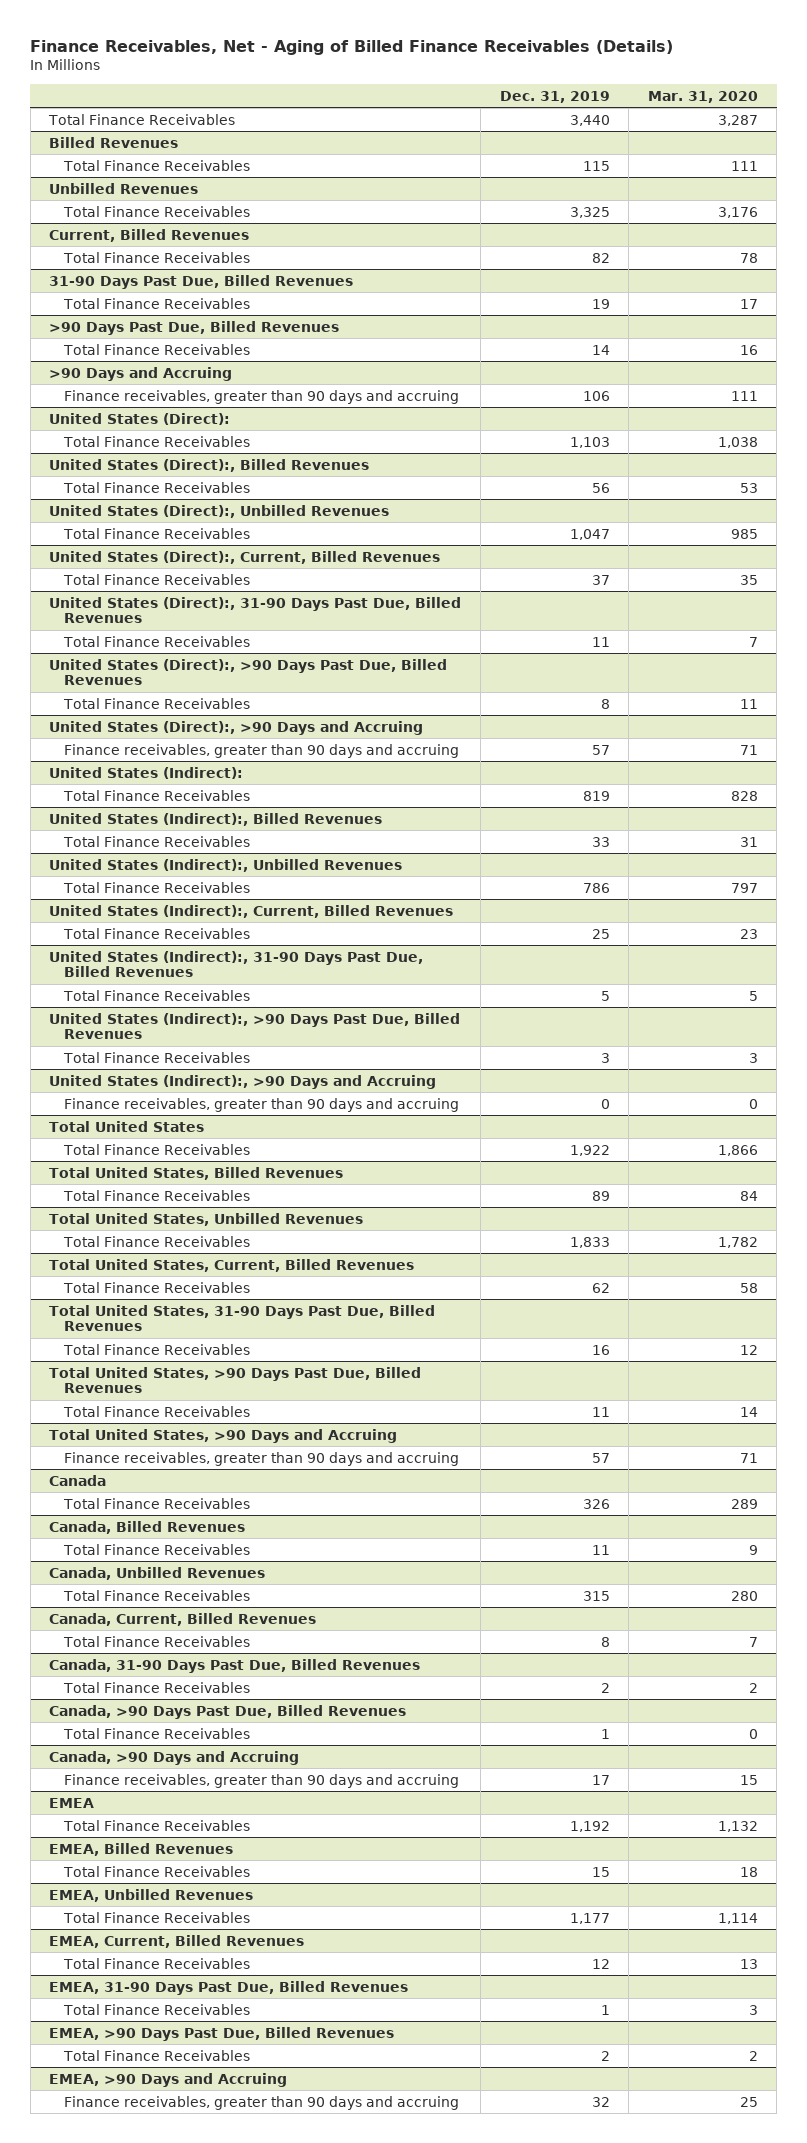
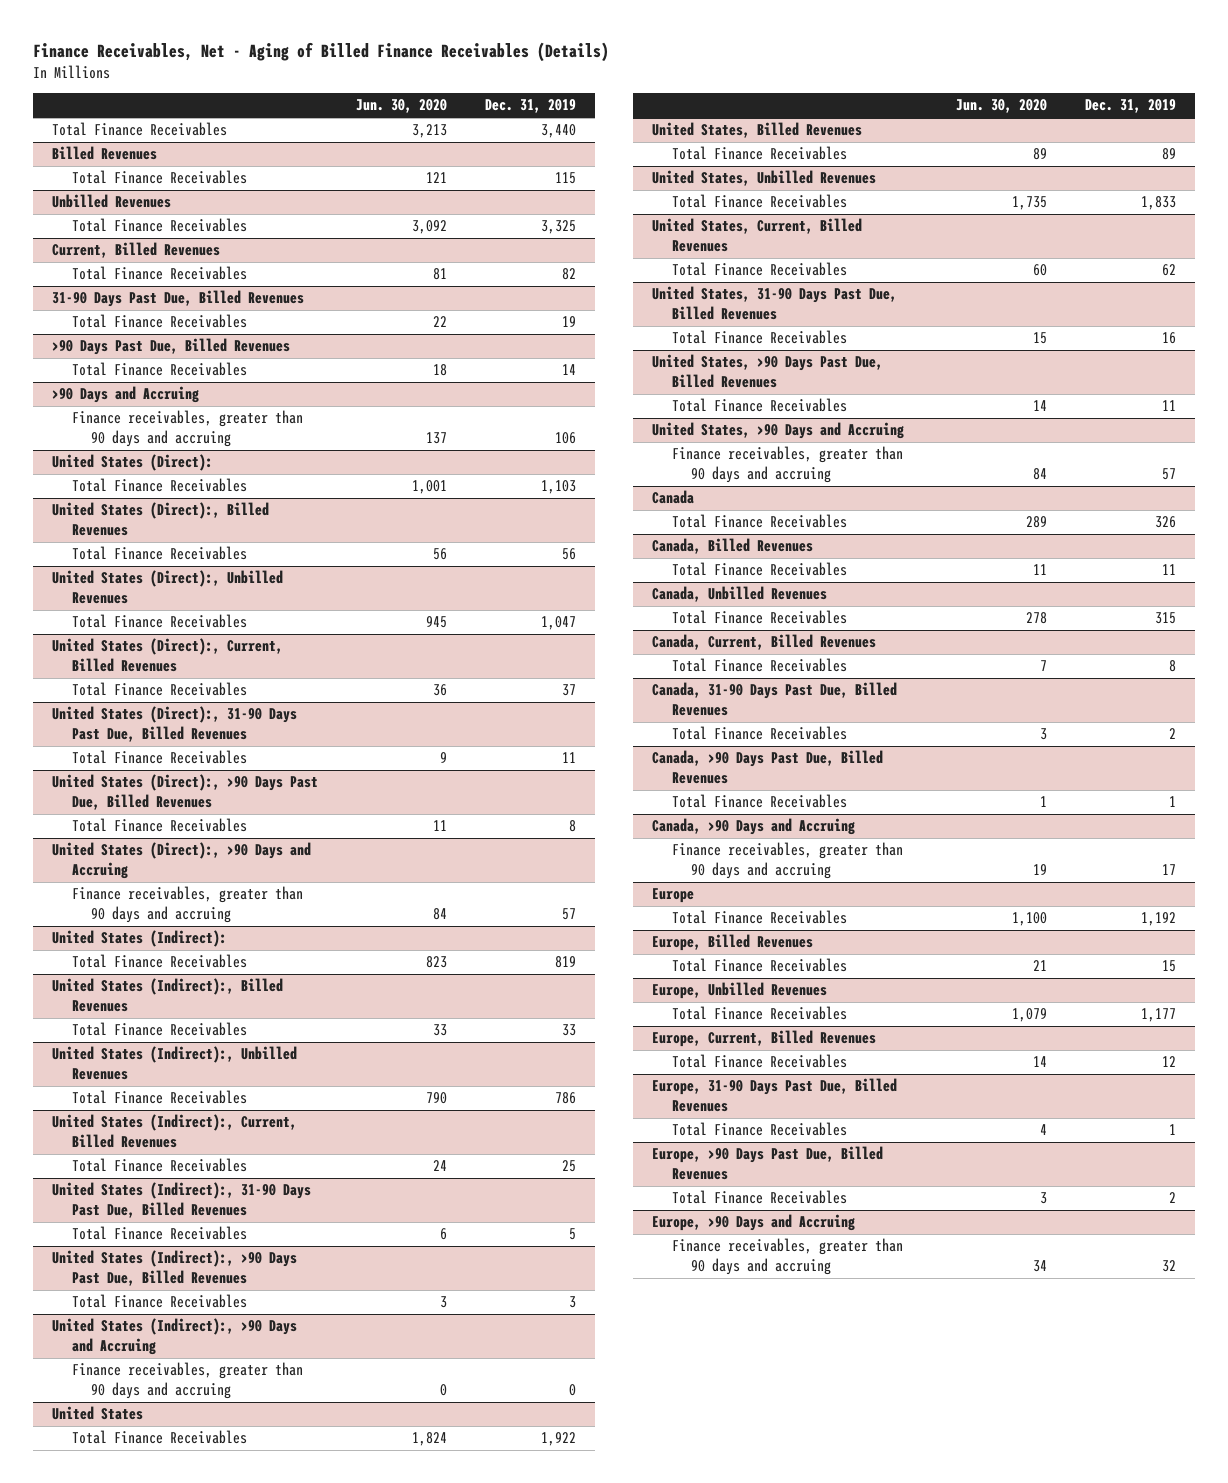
- | Dec. 31, 2019 | Mar. 31, 2020
+ | Jun. 30, 2020 | Dec. 31, 2019
- Total United States
+ United States
- Total United States, Billed Revenues
+ United States, Billed Revenues
- Total United States, Unbilled Revenues
+ United States, Unbilled Revenues
- Total United States, Current, Billed Revenues
+ United States, Current, Billed Revenues
- Total United States, 31-90 Days Past Due, Billed Revenues
+ United States, 31-90 Days Past Due, Billed Revenues
- Total United States, >90 Days Past Due, Billed Revenues
+ United States, >90 Days Past Due, Billed Revenues
- Total United States, >90 Days and Accruing
+ United States, >90 Days and Accruing
- EMEA
+ Europe
- EMEA, Billed Revenues
+ Europe, Billed Revenues
- EMEA, Unbilled Revenues
+ Europe, Unbilled Revenues
- EMEA, Current, Billed Revenues
+ Europe, Current, Billed Revenues
- EMEA, 31-90 Days Past Due, Billed Revenues
+ Europe, 31-90 Days Past Due, Billed Revenues
- EMEA, >90 Days Past Due, Billed Revenues
+ Europe, >90 Days Past Due, Billed Revenues
- EMEA, >90 Days and Accruing
+ Europe, >90 Days and Accruing

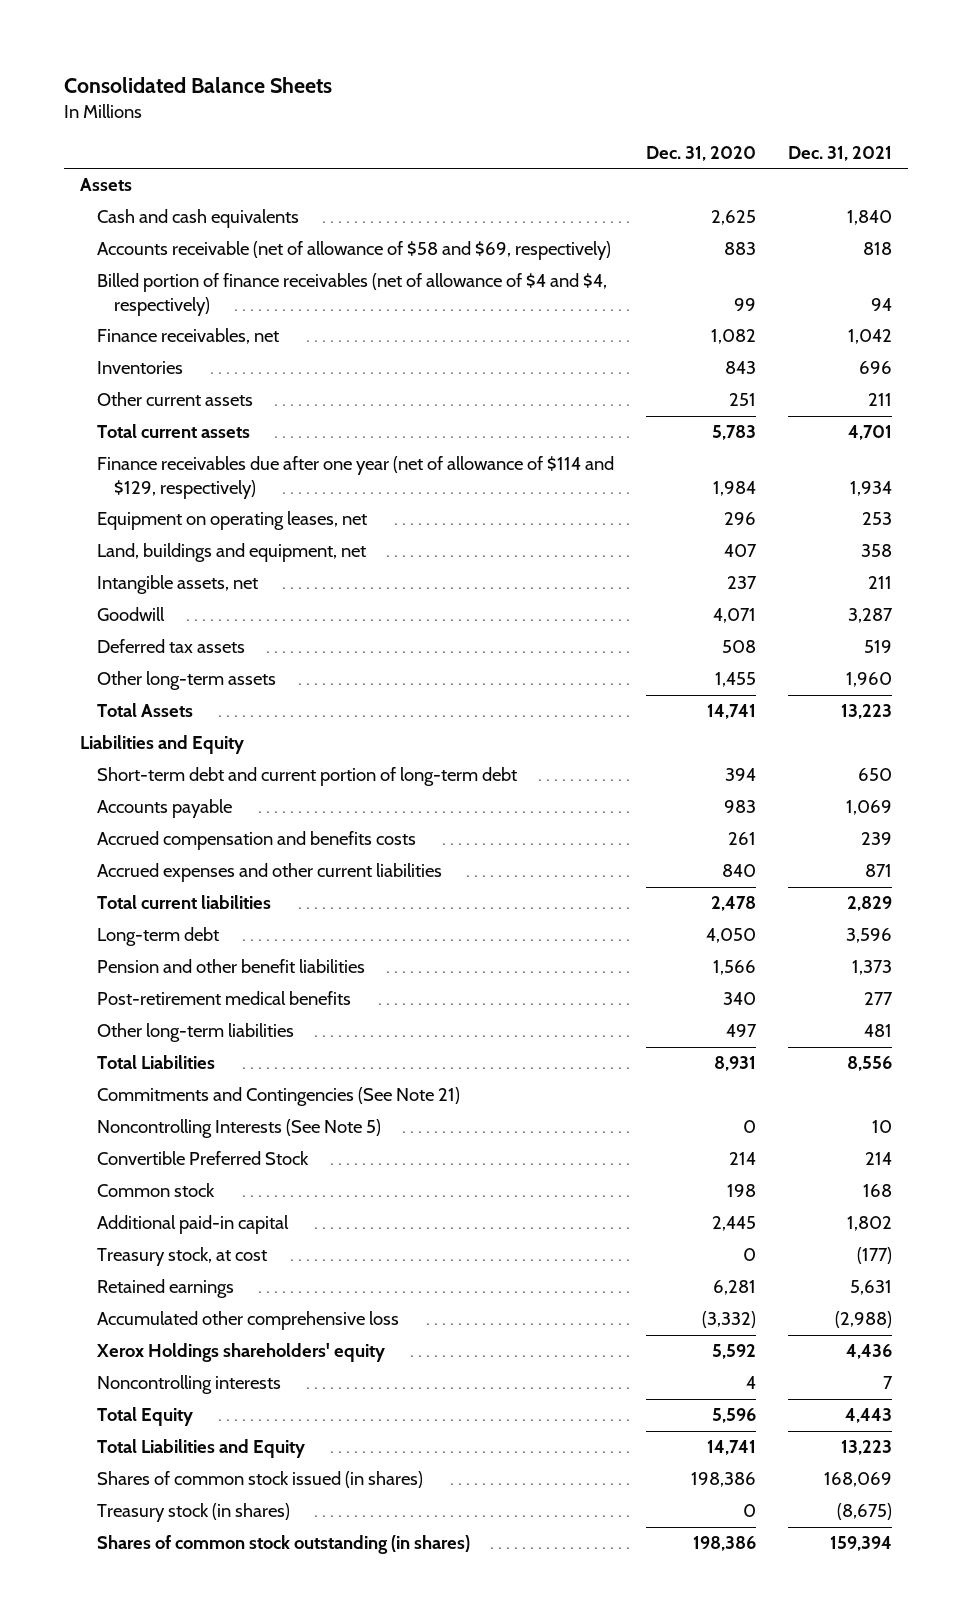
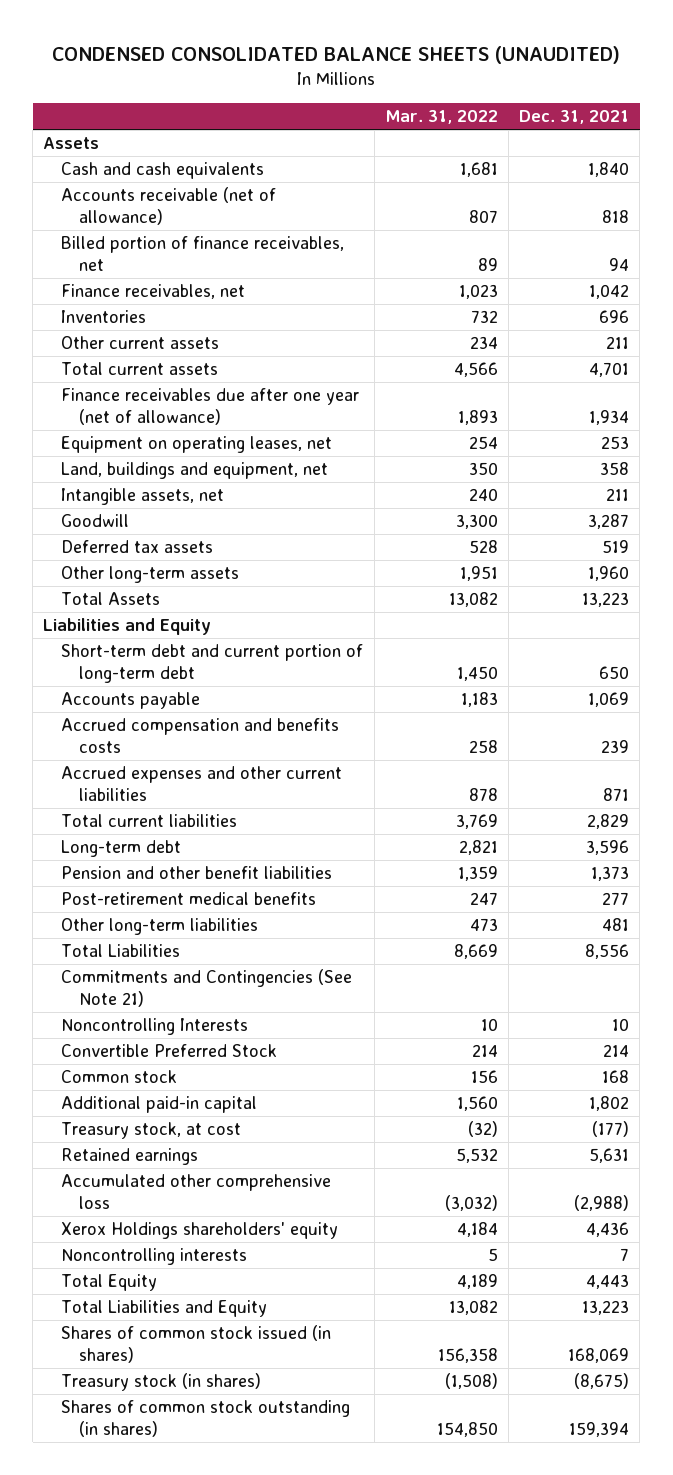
- Consolidated Balance Sheets
+ CONDENSED CONSOLIDATED BALANCE SHEETS (UNAUDITED)
- | Dec. 31, 2020 | Dec. 31, 2021
+ | Mar. 31, 2022 | Dec. 31, 2021
- Accounts receivable (net of allowance of $58 and $69, respectively) | 883 | 818
- Billed portion of finance receivables (net of allowance of $4 and $4, respectively) | 99 | 94
+ Accounts receivable (net of allowance) | 807 | 818
+ Billed portion of finance receivables, net | 89 | 94
- Finance receivables due after one year (net of allowance of $114 and $129, respectively) | 1,984 | 1,934
+ Finance receivables due after one year (net of allowance) | 1,893 | 1,934
- Noncontrolling Interests (See Note 5) | 0 | 10
+ Noncontrolling Interests | 10 | 10

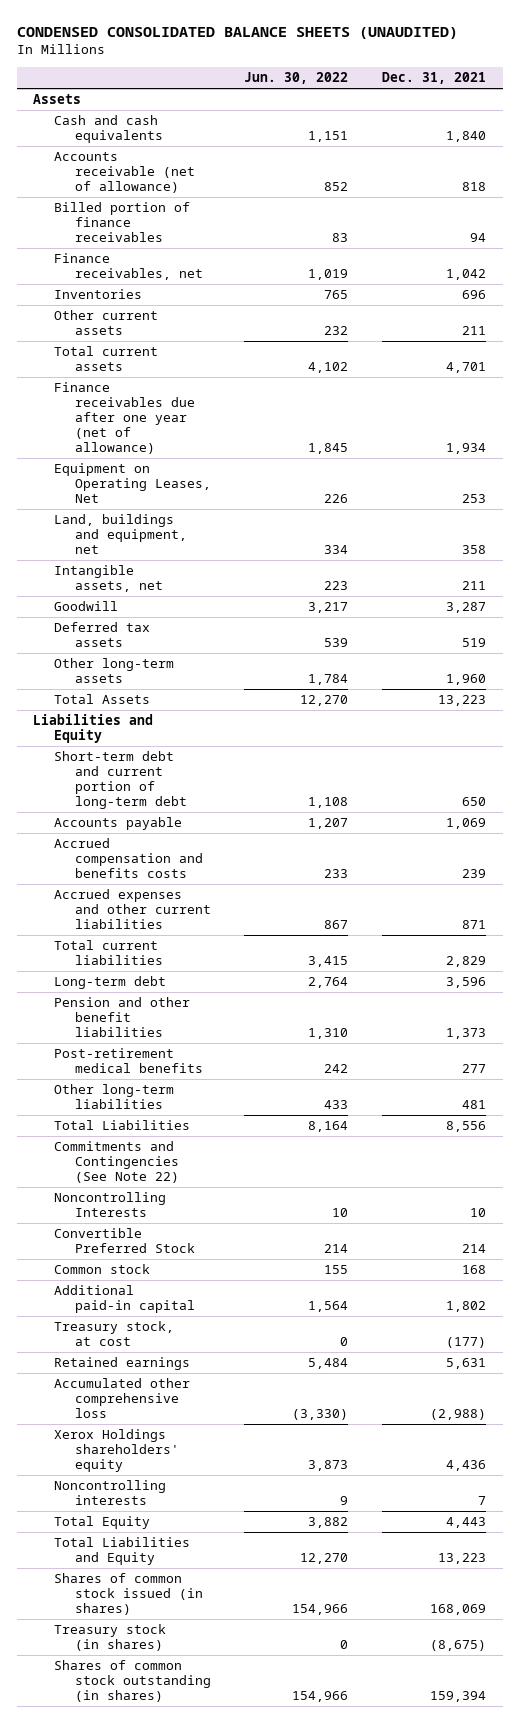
- | Mar. 31, 2022 | Dec. 31, 2021
+ | Jun. 30, 2022 | Dec. 31, 2021
- Billed portion of finance receivables, net | 89 | 94
+ Billed portion of finance receivables | 83 | 94
- Equipment on operating leases, net | 254 | 253
+ Equipment on Operating Leases, Net | 226 | 253
- Commitments and Contingencies (See Note 21)
+ Commitments and Contingencies (See Note 22)

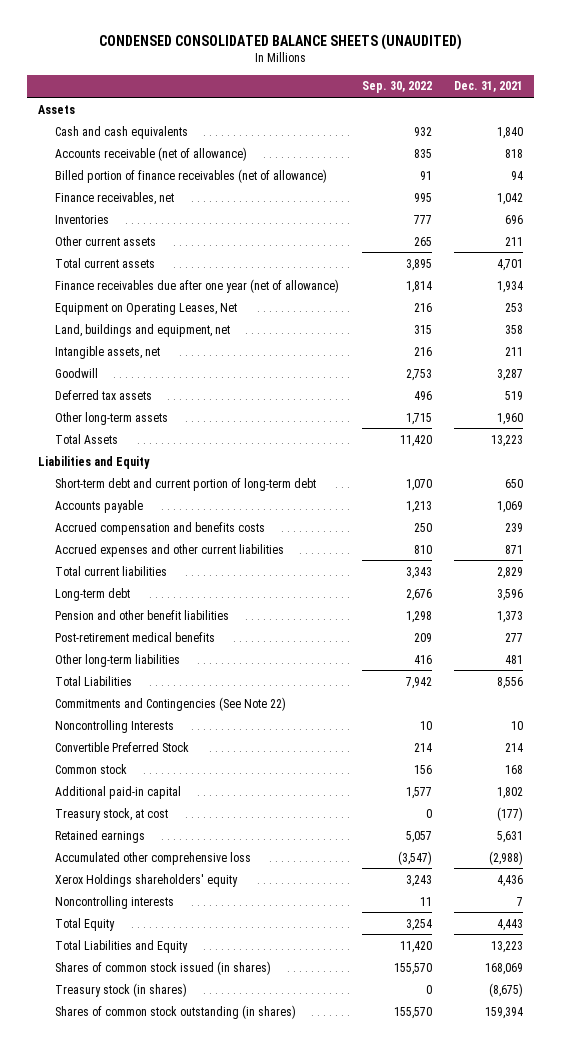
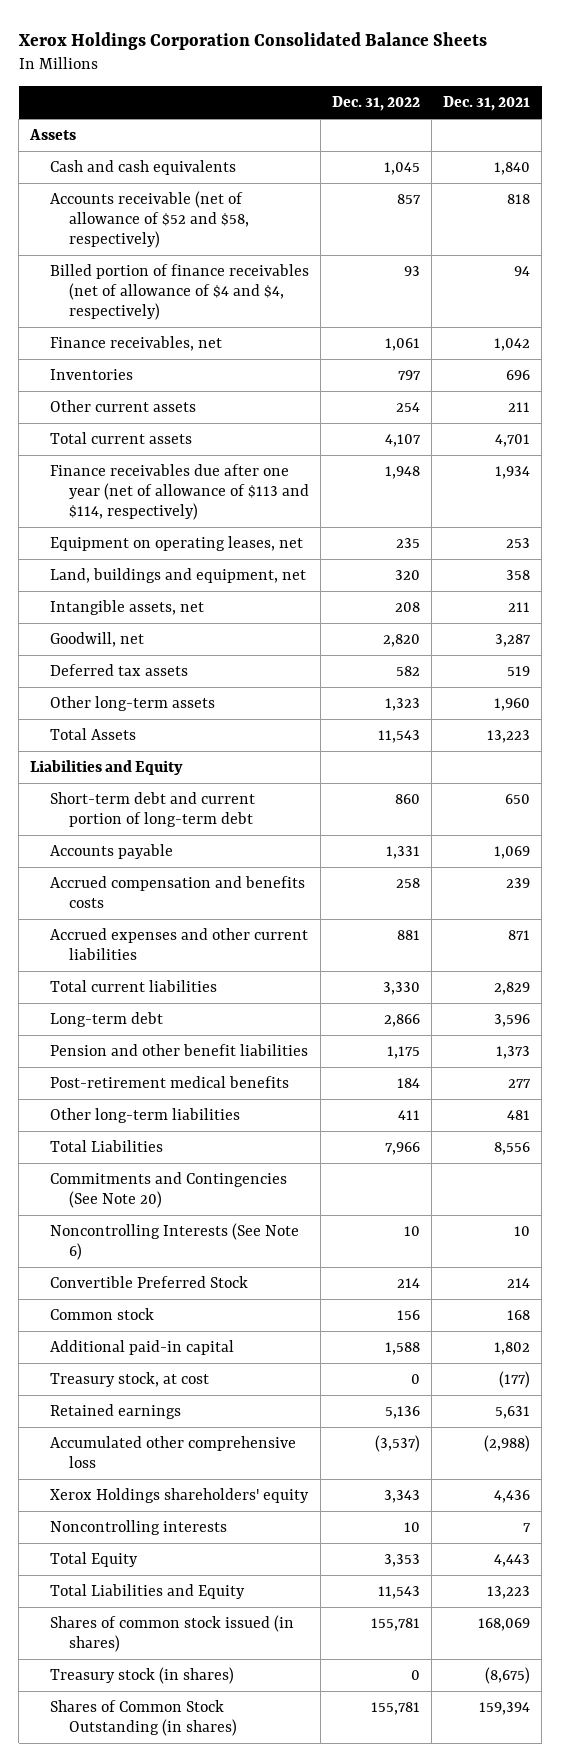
- CONDENSED CONSOLIDATED BALANCE SHEETS (UNAUDITED)
+ Xerox Holdings Corporation Consolidated Balance Sheets
- | Sep. 30, 2022 | Dec. 31, 2021
+ | Dec. 31, 2022 | Dec. 31, 2021
- Accounts receivable (net of allowance) | 835 | 818
- Billed portion of finance receivables (net of allowance) | 91 | 94
+ Accounts receivable (net of allowance of $52 and $58, respectively) | 857 | 818
+ Billed portion of finance receivables (net of allowance of $4 and $4, respectively) | 93 | 94
- Finance receivables due after one year (net of allowance) | 1,814 | 1,934
- Equipment on Operating Leases, Net | 216 | 253
+ Finance receivables due after one year (net of allowance of $113 and $114, respectively) | 1,948 | 1,934
+ Equipment on operating leases, net | 235 | 253
- Goodwill | 2,753 | 3,287
+ Goodwill, net | 2,820 | 3,287
- Commitments and Contingencies (See Note 22)
- Noncontrolling Interests | 10 | 10
+ Commitments and Contingencies (See Note 20)
+ Noncontrolling Interests (See Note 6) | 10 | 10
- Shares of common stock outstanding (in shares) | 155,570 | 159,394
+ Shares of Common Stock Outstanding (in shares) | 155,781 | 159,394

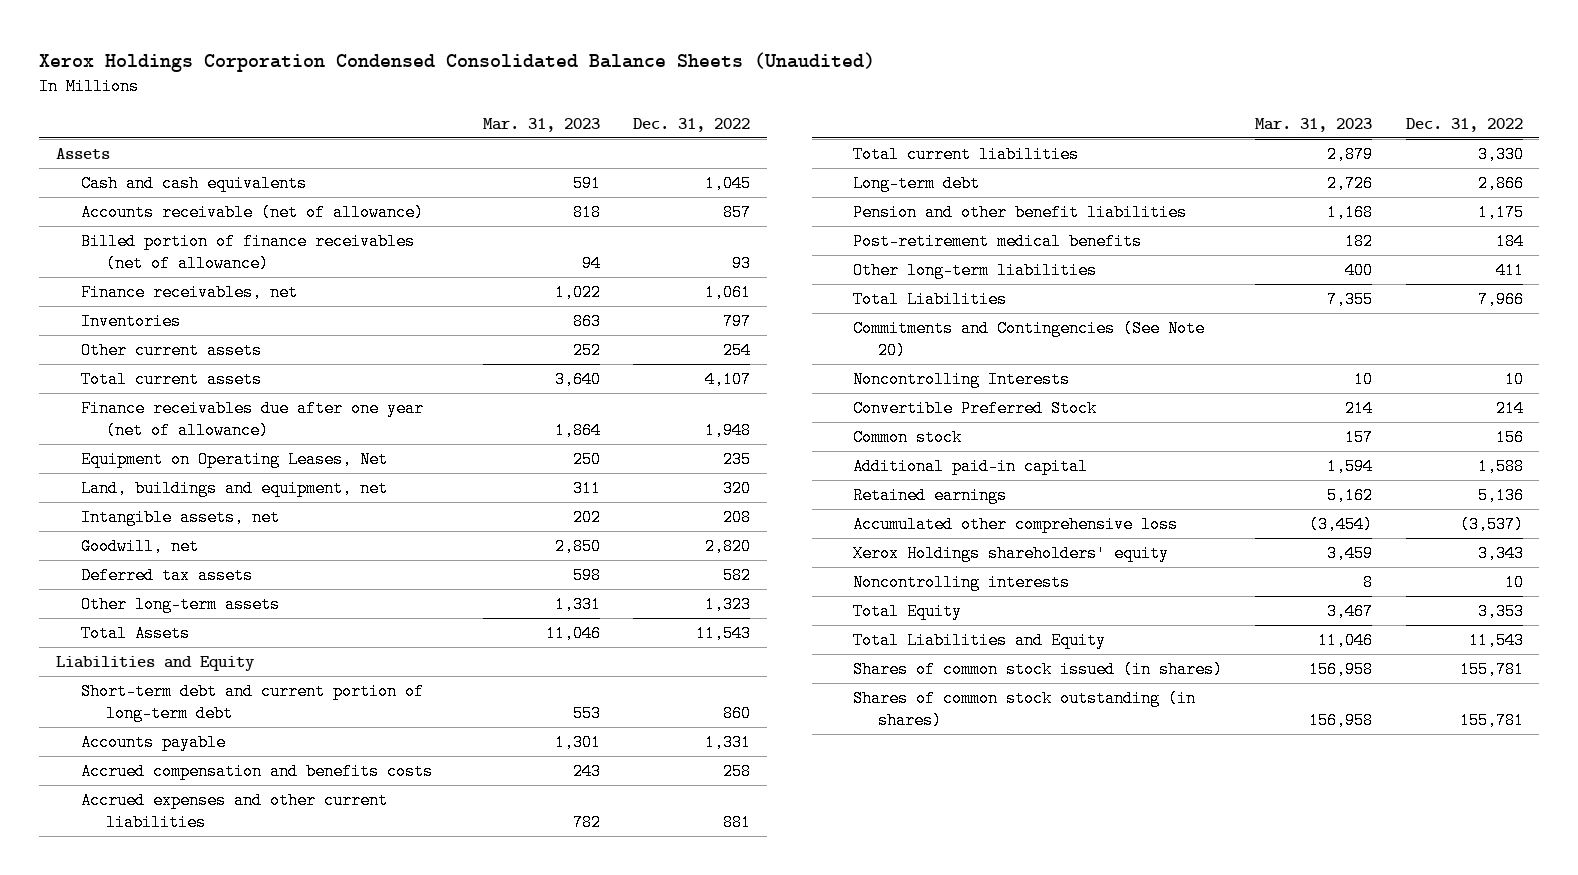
- Xerox Holdings Corporation Consolidated Balance Sheets
+ Xerox Holdings Corporation Condensed Consolidated Balance Sheets (Unaudited)
- | Dec. 31, 2022 | Dec. 31, 2021
+ | Mar. 31, 2023 | Dec. 31, 2022
- Accounts receivable (net of allowance of $52 and $58, respectively) | 857 | 818
- Billed portion of finance receivables (net of allowance of $4 and $4, respectively) | 93 | 94
+ Accounts receivable (net of allowance) | 818 | 857
+ Billed portion of finance receivables (net of allowance) | 94 | 93
- Finance receivables due after one year (net of allowance of $113 and $114, respectively) | 1,948 | 1,934
- Equipment on operating leases, net | 235 | 253
+ Finance receivables due after one year (net of allowance) | 1,864 | 1,948
+ Equipment on Operating Leases, Net | 250 | 235
- Noncontrolling Interests (See Note 6) | 10 | 10
+ Noncontrolling Interests | 10 | 10
- Treasury stock, at cost | 0 | (177)
- Treasury stock (in shares) | 0 | (8,675)
- Shares of Common Stock Outstanding (in shares) | 155,781 | 159,394
+ Shares of common stock outstanding (in shares) | 156,958 | 155,781

